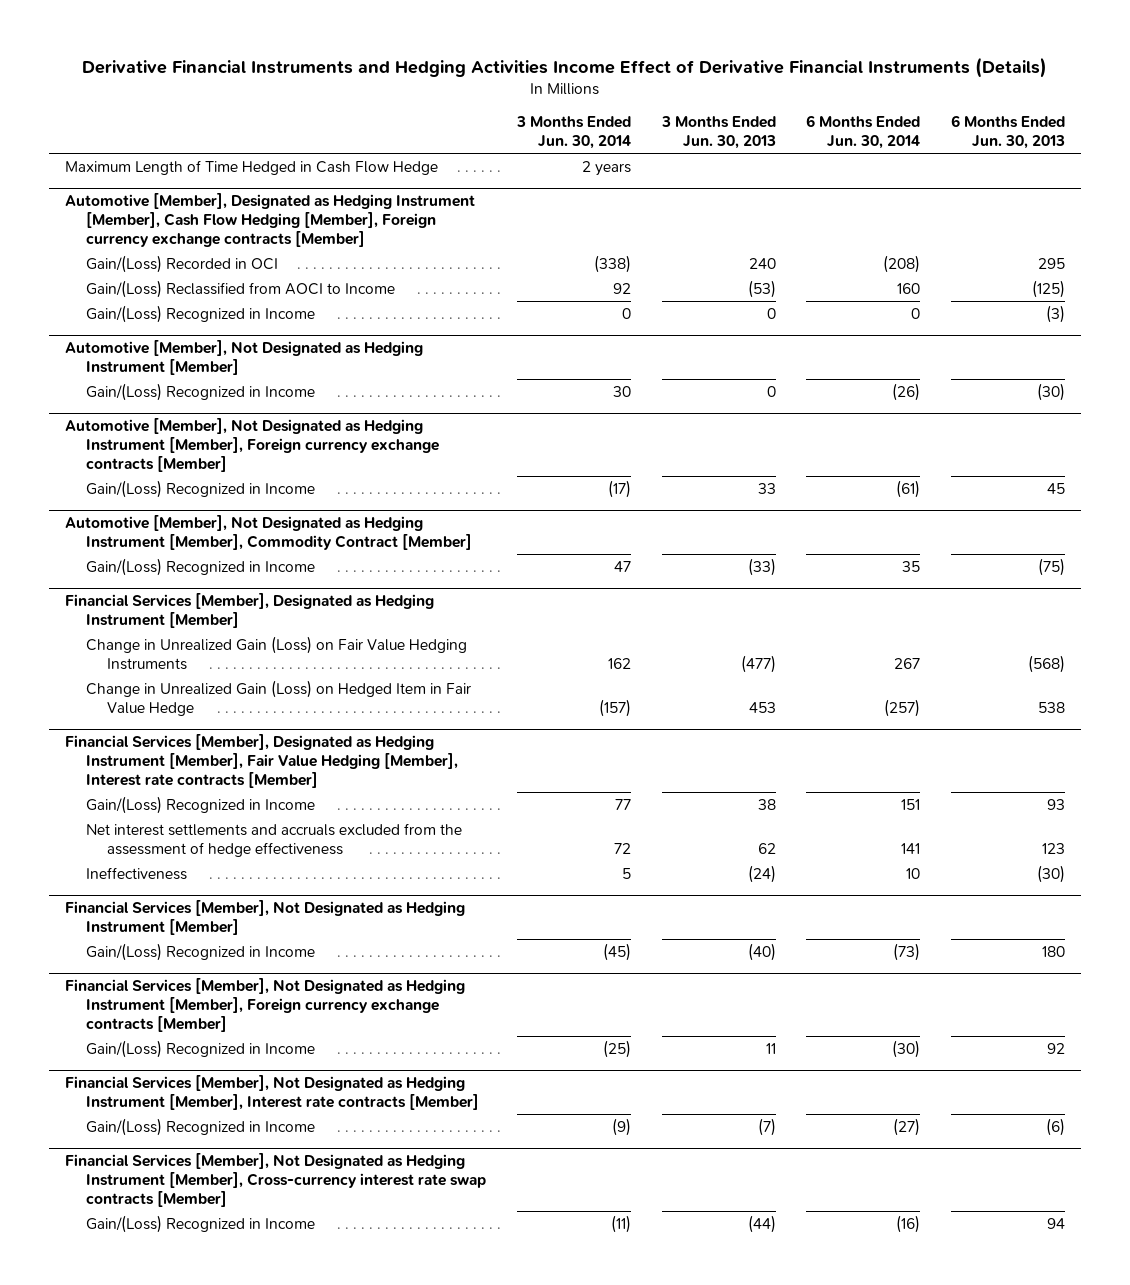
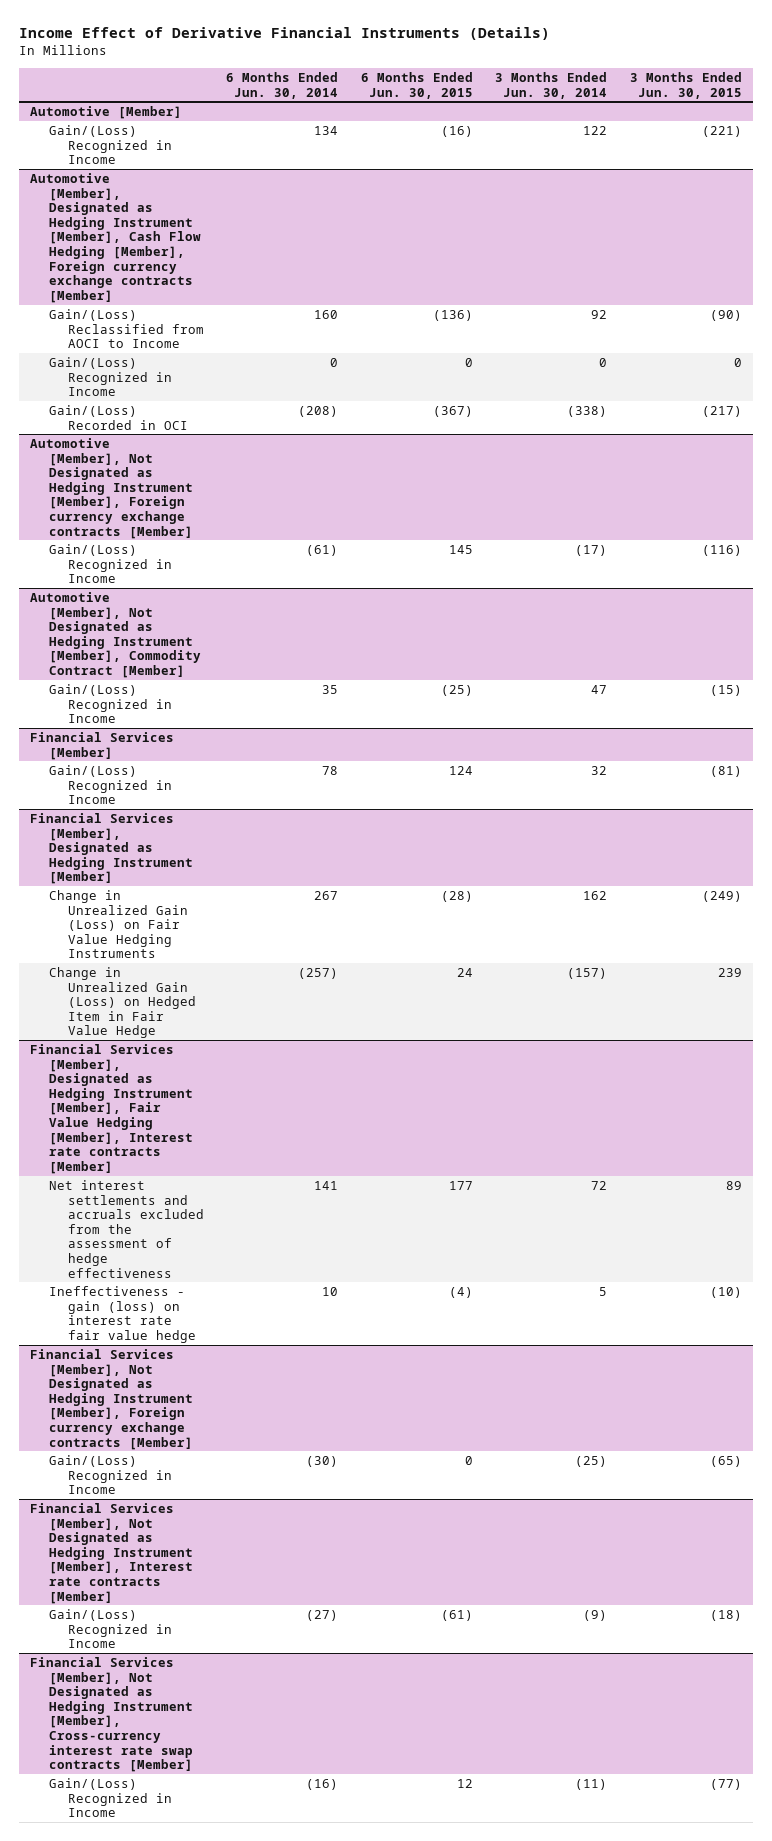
- Derivative Financial Instruments and Hedging Activities Income Effect of Derivative Financial Instruments (Details)
+ Income Effect of Derivative Financial Instruments (Details)
- | 3 Months Ended Jun. 30, 2014 | 3 Months Ended Jun. 30, 2013 | 6 Months Ended Jun. 30, 2014 | 6 Months Ended Jun. 30, 2013
+ | 6 Months Ended Jun. 30, 2014 | 6 Months Ended Jun. 30, 2015 | 3 Months Ended Jun. 30, 2014 | 3 Months Ended Jun. 30, 2015
- Maximum Length of Time Hedged in Cash Flow Hedge | 2 years | | |
+ Automotive [Member]
+ Gain/(Loss) Recognized in Income | 134 | (16) | 122 | (221)
- Automotive [Member], Not Designated as Hedging Instrument [Member]
- Gain/(Loss) Recognized in Income | 30 | 0 | (26) | (30)
@ Automotive [Member], Designated as Hedging Instrument [Member], Cash Flow Hedging [Member], Foreign currency exchange contracts [Member]
moved down: Gain/(Loss) Recorded in OCI | (208) | (367) | (338) | (217)
+ Financial Services [Member]
+ Gain/(Loss) Recognized in Income | 78 | 124 | 32 | (81)
@ Financial Services [Member], Designated as Hedging Instrument [Member], Fair Value Hedging [Member], Interest rate contracts [Member]
- Gain/(Loss) Recognized in Income | 77 | 38 | 151 | 93
- Ineffectiveness | 5 | (24) | 10 | (30)
- Financial Services [Member], Not Designated as Hedging Instrument [Member]
- Gain/(Loss) Recognized in Income | (45) | (40) | (73) | 180
@ Financial Services [Member], Designated as Hedging Instrument [Member], Fair Value Hedging [Member], Interest rate contracts [Member]
+ Ineffectiveness - gain (loss) on interest rate fair value hedge | 10 | (4) | 5 | (10)

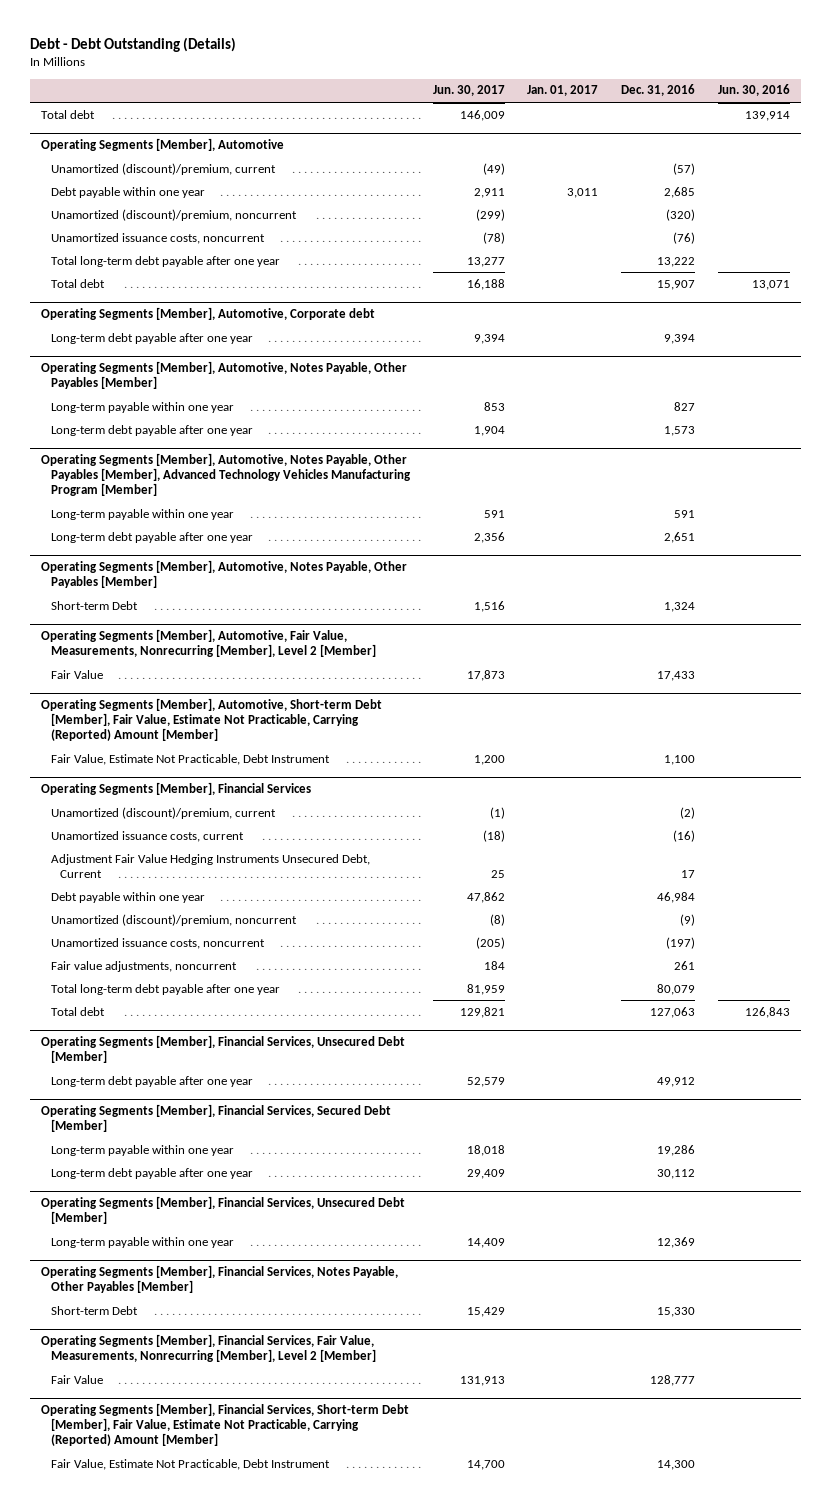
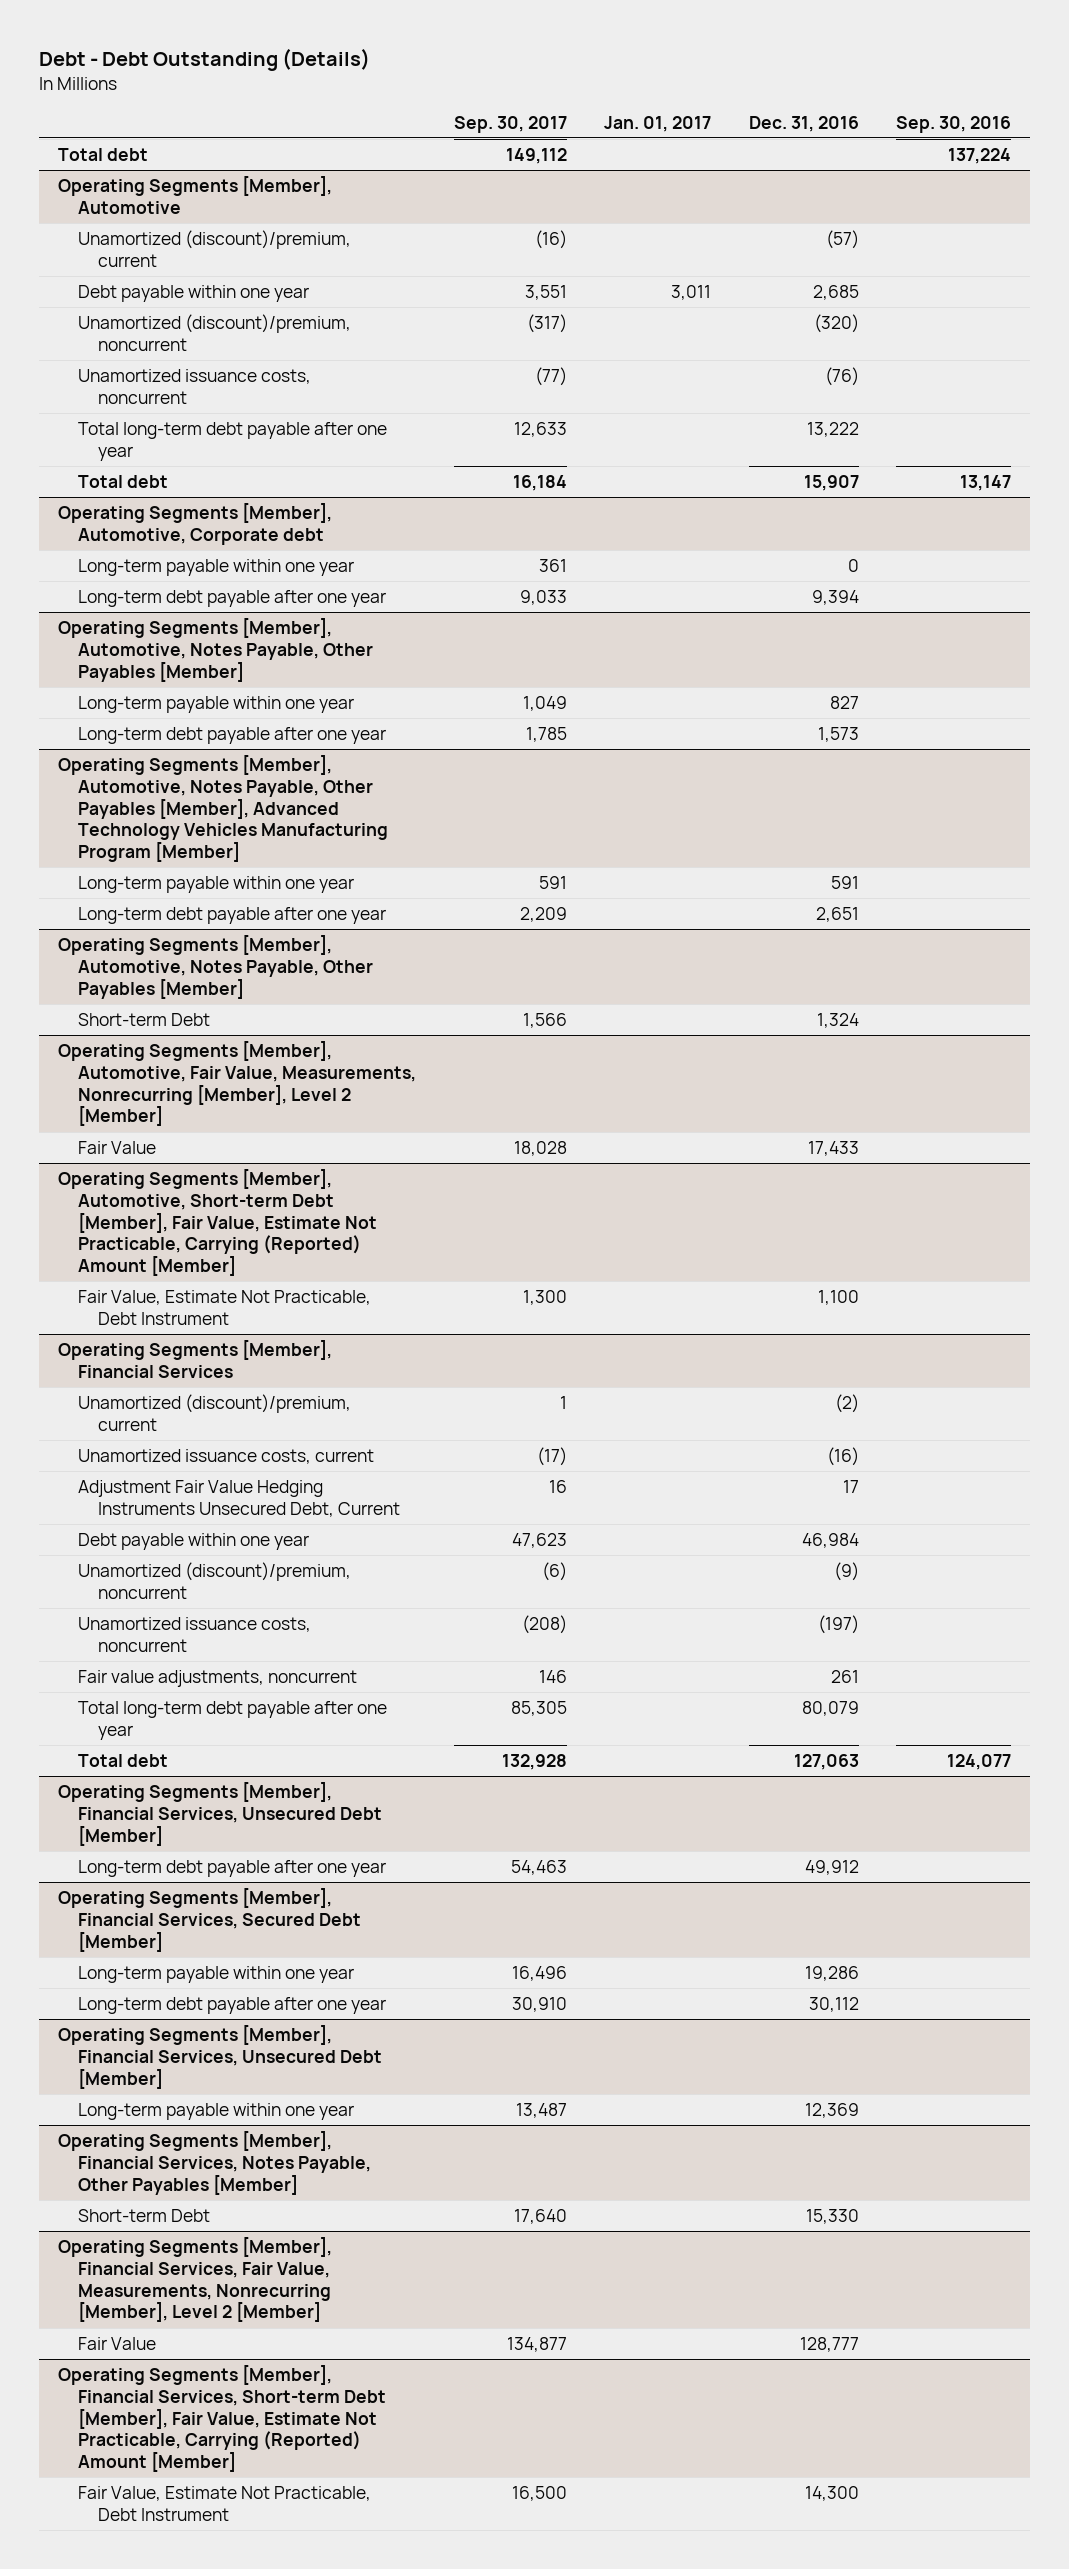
- | Jun. 30, 2017 | Jan. 01, 2017 | Dec. 31, 2016 | Jun. 30, 2016
+ | Sep. 30, 2017 | Jan. 01, 2017 | Dec. 31, 2016 | Sep. 30, 2016
@ Operating Segments [Member], Automotive, Corporate debt
+ Long-term payable within one year | 361 | | 0 |

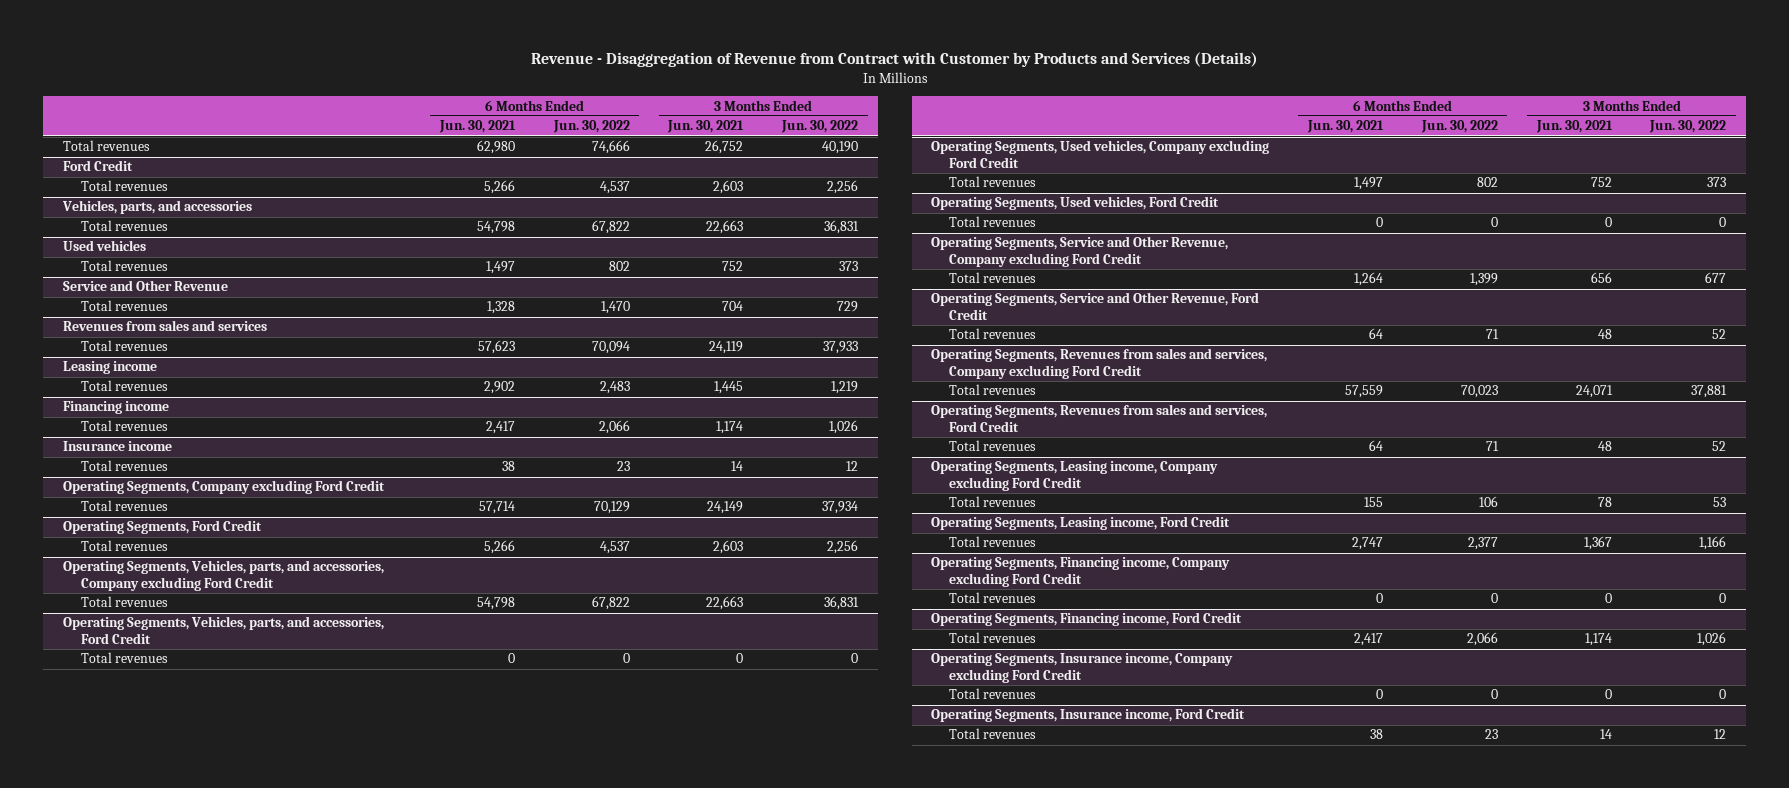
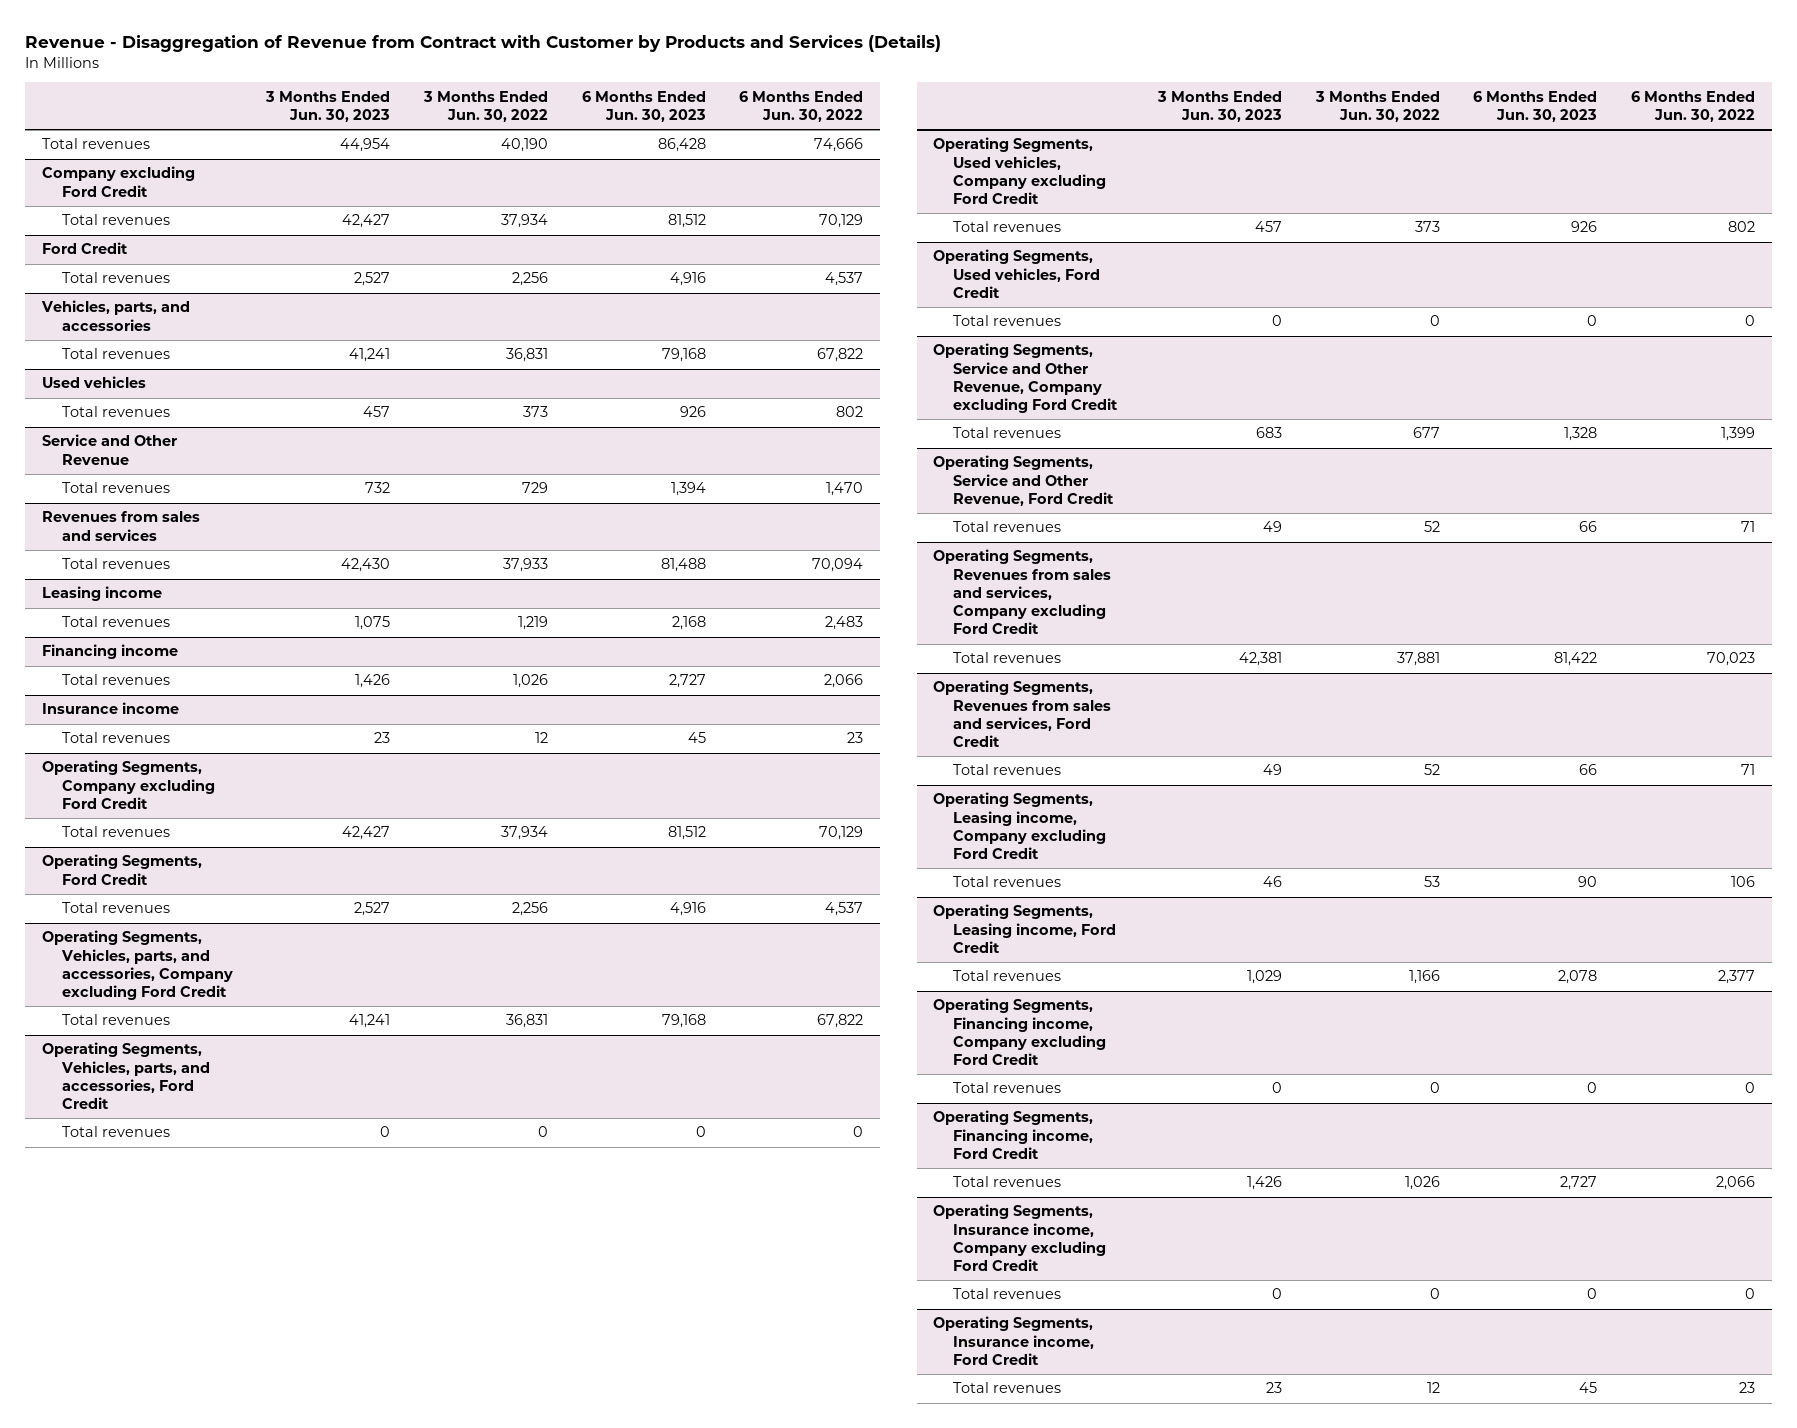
- | 6 Months Ended Jun. 30, 2021 | 6 Months Ended Jun. 30, 2022 | 3 Months Ended Jun. 30, 2021 | 3 Months Ended Jun. 30, 2022
+ | 3 Months Ended Jun. 30, 2023 | 3 Months Ended Jun. 30, 2022 | 6 Months Ended Jun. 30, 2023 | 6 Months Ended Jun. 30, 2022
+ Company excluding Ford Credit
+ Total revenues | 42,427 | 37,934 | 81,512 | 70,129

